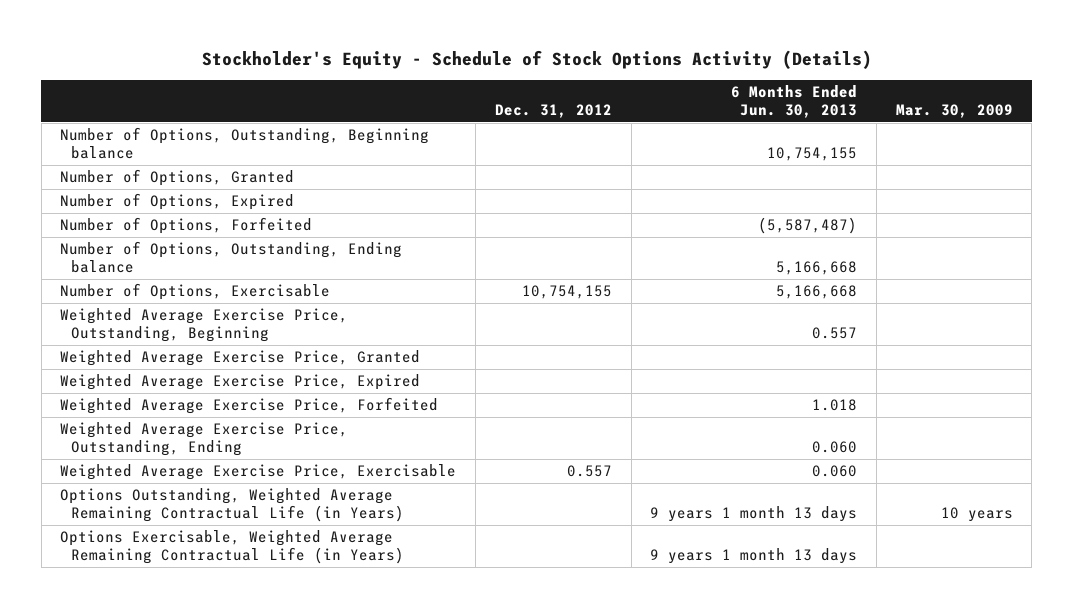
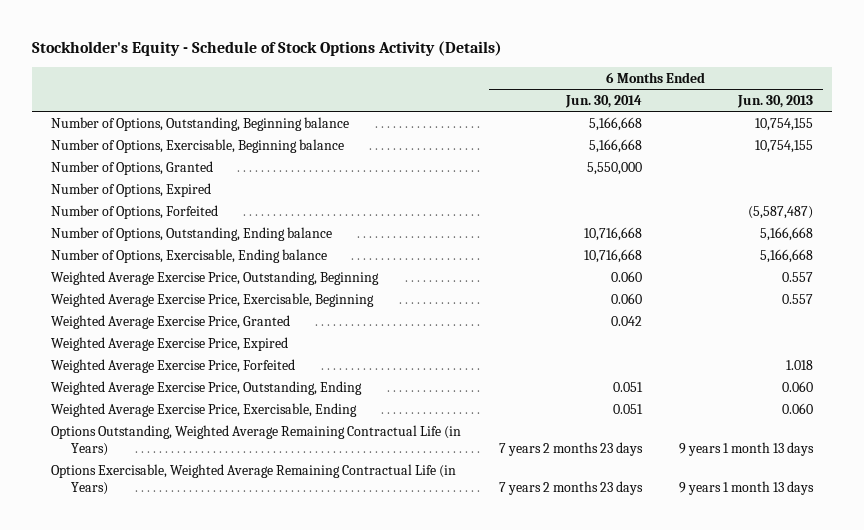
- | Dec. 31, 2012 | 6 Months Ended Jun. 30, 2013 | Mar. 30, 2009
+ | 6 Months Ended Jun. 30, 2014 | 6 Months Ended Jun. 30, 2013
+ Number of Options, Exercisable, Beginning balance | 5,166,668 | 10,754,155
- Number of Options, Exercisable | 10,754,155 | 5,166,668 |
+ Number of Options, Exercisable, Ending balance | 10,716,668 | 5,166,668
+ Weighted Average Exercise Price, Exercisable, Beginning | 0.060 | 0.557
- Weighted Average Exercise Price, Exercisable | 0.557 | 0.060 |
+ Weighted Average Exercise Price, Exercisable, Ending | 0.051 | 0.060

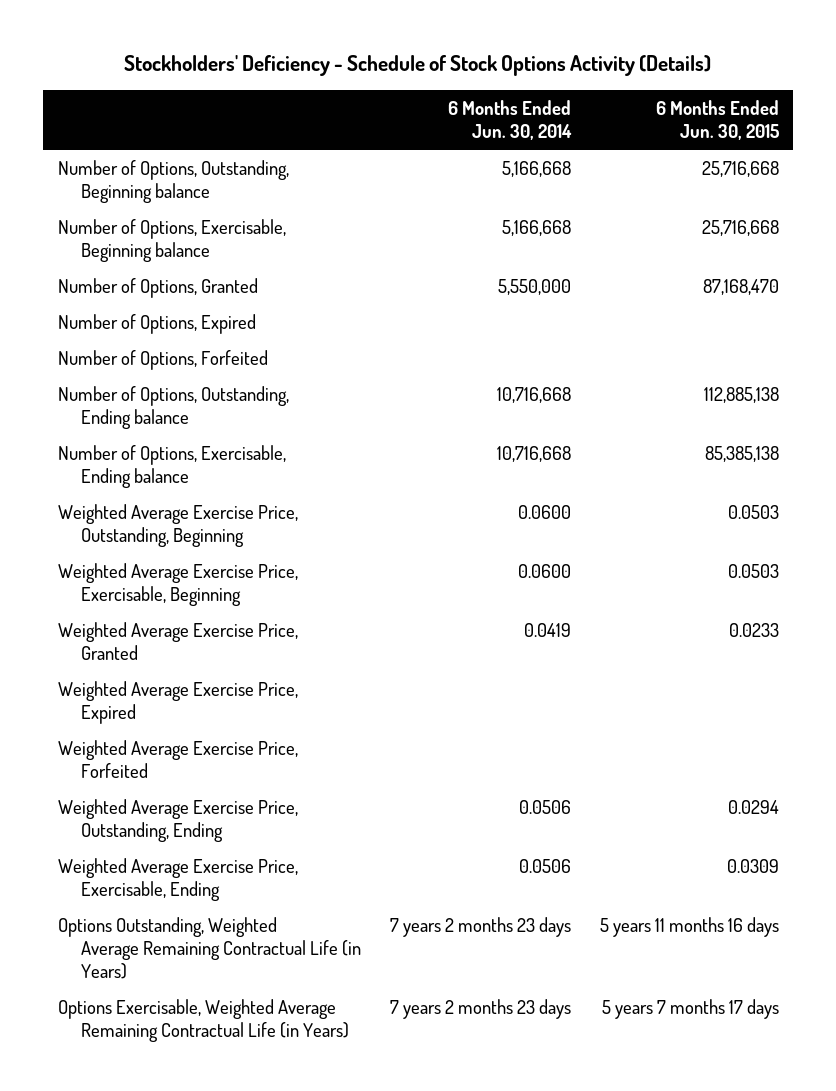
- Stockholder's Equity - Schedule of Stock Options Activity (Details)
+ Stockholders' Deficiency - Schedule of Stock Options Activity (Details)
- | 6 Months Ended Jun. 30, 2014 | 6 Months Ended Jun. 30, 2013
+ | 6 Months Ended Jun. 30, 2014 | 6 Months Ended Jun. 30, 2015
- Weighted Average Exercise Price, Outstanding, Beginning | 0.060 | 0.557
- Weighted Average Exercise Price, Exercisable, Beginning | 0.060 | 0.557
- Weighted Average Exercise Price, Granted | 0.042 |
+ Weighted Average Exercise Price, Outstanding, Beginning | 0.0600 | 0.0503
+ Weighted Average Exercise Price, Exercisable, Beginning | 0.0600 | 0.0503
+ Weighted Average Exercise Price, Granted | 0.0419 | 0.0233
- Weighted Average Exercise Price, Outstanding, Ending | 0.051 | 0.060
- Weighted Average Exercise Price, Exercisable, Ending | 0.051 | 0.060
+ Weighted Average Exercise Price, Outstanding, Ending | 0.0506 | 0.0294
+ Weighted Average Exercise Price, Exercisable, Ending | 0.0506 | 0.0309

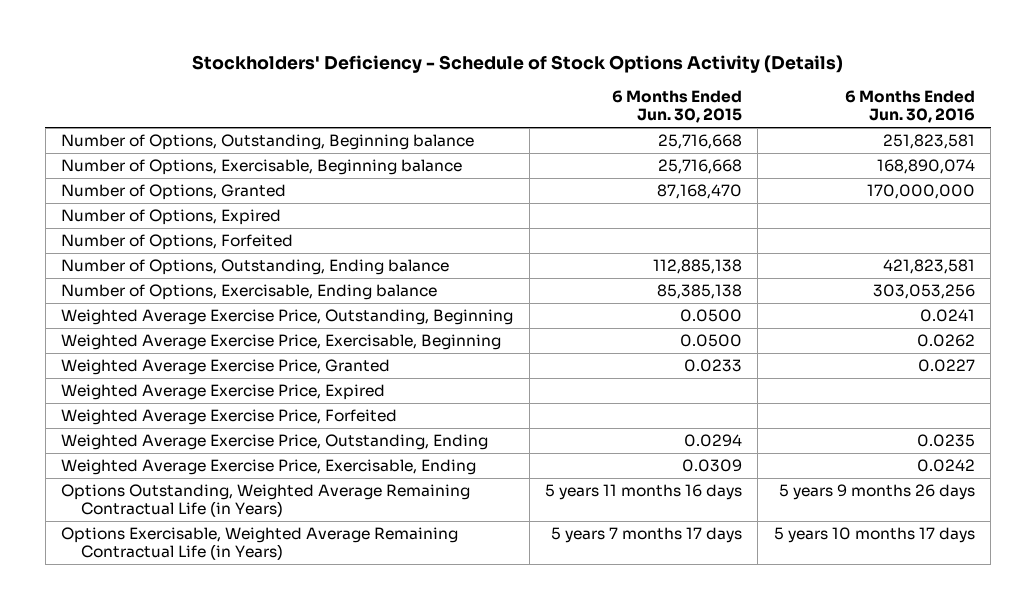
- | 6 Months Ended Jun. 30, 2014 | 6 Months Ended Jun. 30, 2015
+ | 6 Months Ended Jun. 30, 2015 | 6 Months Ended Jun. 30, 2016
- Weighted Average Exercise Price, Outstanding, Beginning | 0.0600 | 0.0503
- Weighted Average Exercise Price, Exercisable, Beginning | 0.0600 | 0.0503
+ Weighted Average Exercise Price, Outstanding, Beginning | 0.0500 | 0.0241
+ Weighted Average Exercise Price, Exercisable, Beginning | 0.0500 | 0.0262

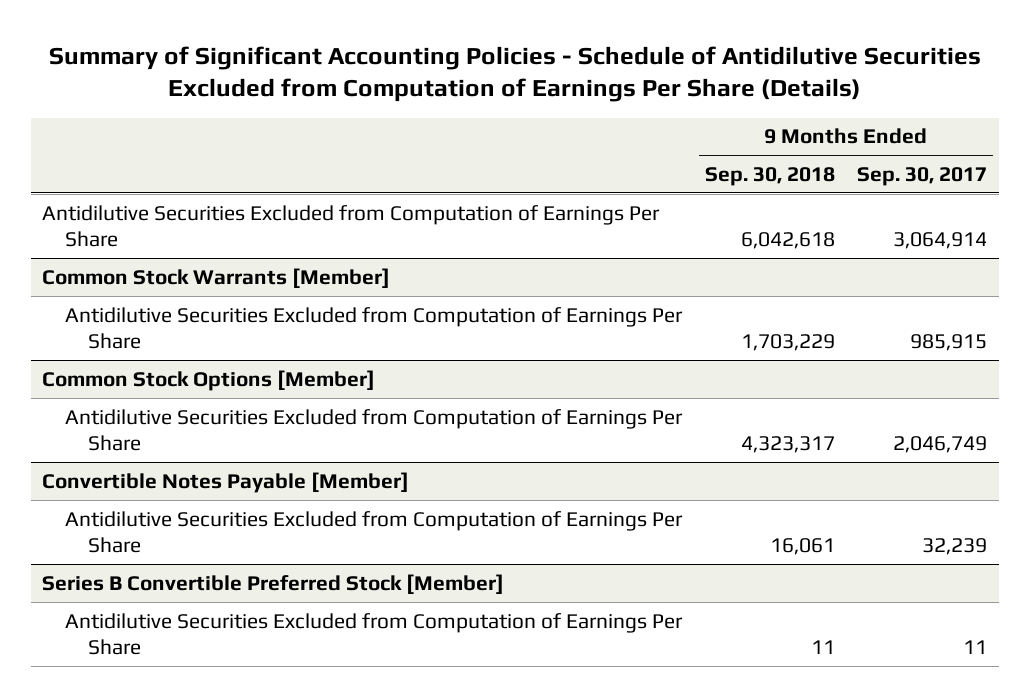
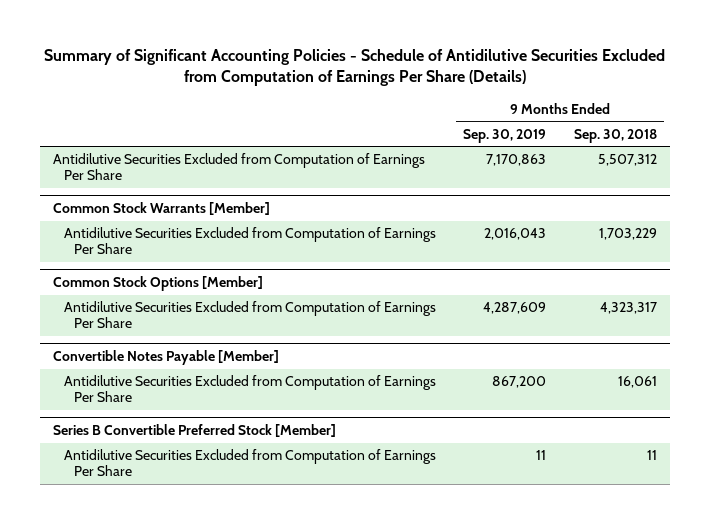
- | 9 Months Ended Sep. 30, 2018 | 9 Months Ended Sep. 30, 2017
+ | 9 Months Ended Sep. 30, 2019 | 9 Months Ended Sep. 30, 2018
- Antidilutive Securities Excluded from Computation of Earnings Per Share | 6,042,618 | 3,064,914
+ Antidilutive Securities Excluded from Computation of Earnings Per Share | 7,170,863 | 5,507,312

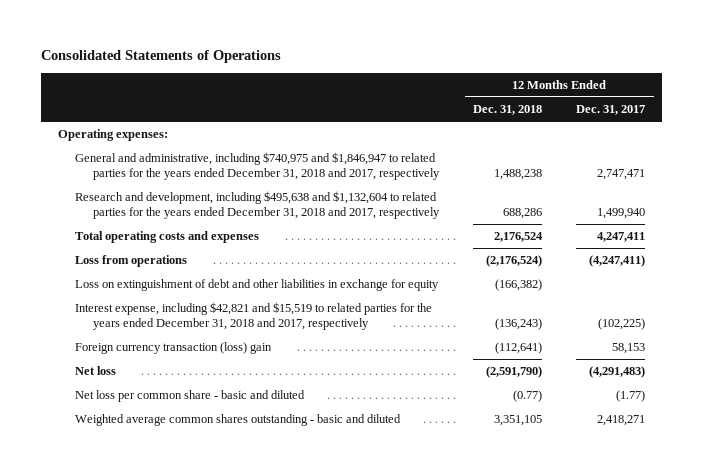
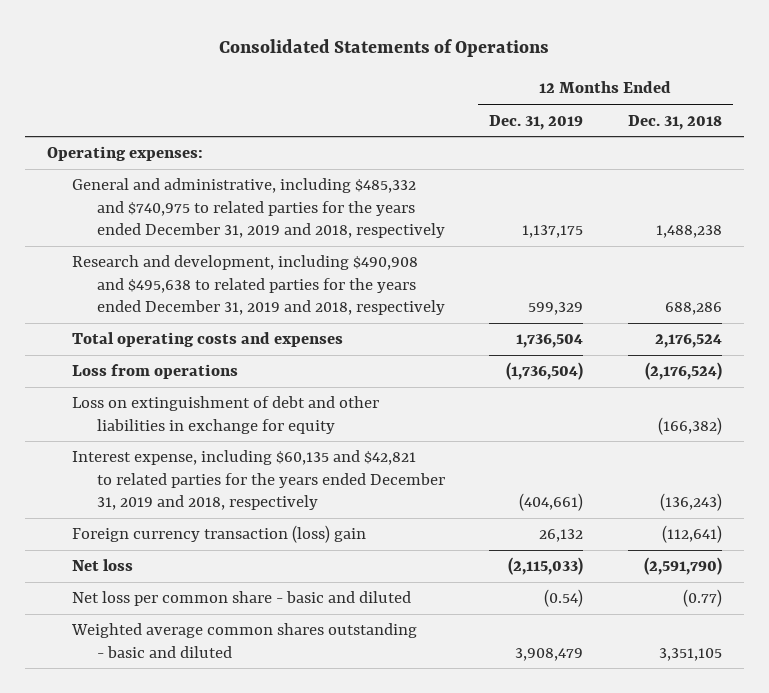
- | 12 Months Ended Dec. 31, 2018 | 12 Months Ended Dec. 31, 2017
+ | 12 Months Ended Dec. 31, 2019 | 12 Months Ended Dec. 31, 2018
- General and administrative, including $740,975 and $1,846,947 to related parties for the years ended December 31, 2018 and 2017, respectively | 1,488,238 | 2,747,471
- Research and development, including $495,638 and $1,132,604 to related parties for the years ended December 31, 2018 and 2017, respectively | 688,286 | 1,499,940
+ General and administrative, including $485,332 and $740,975 to related parties for the years ended December 31, 2019 and 2018, respectively | 1,137,175 | 1,488,238
+ Research and development, including $490,908 and $495,638 to related parties for the years ended December 31, 2019 and 2018, respectively | 599,329 | 688,286
- Interest expense, including $42,821 and $15,519 to related parties for the years ended December 31, 2018 and 2017, respectively | (136,243) | (102,225)
+ Interest expense, including $60,135 and $42,821 to related parties for the years ended December 31, 2019 and 2018, respectively | (404,661) | (136,243)

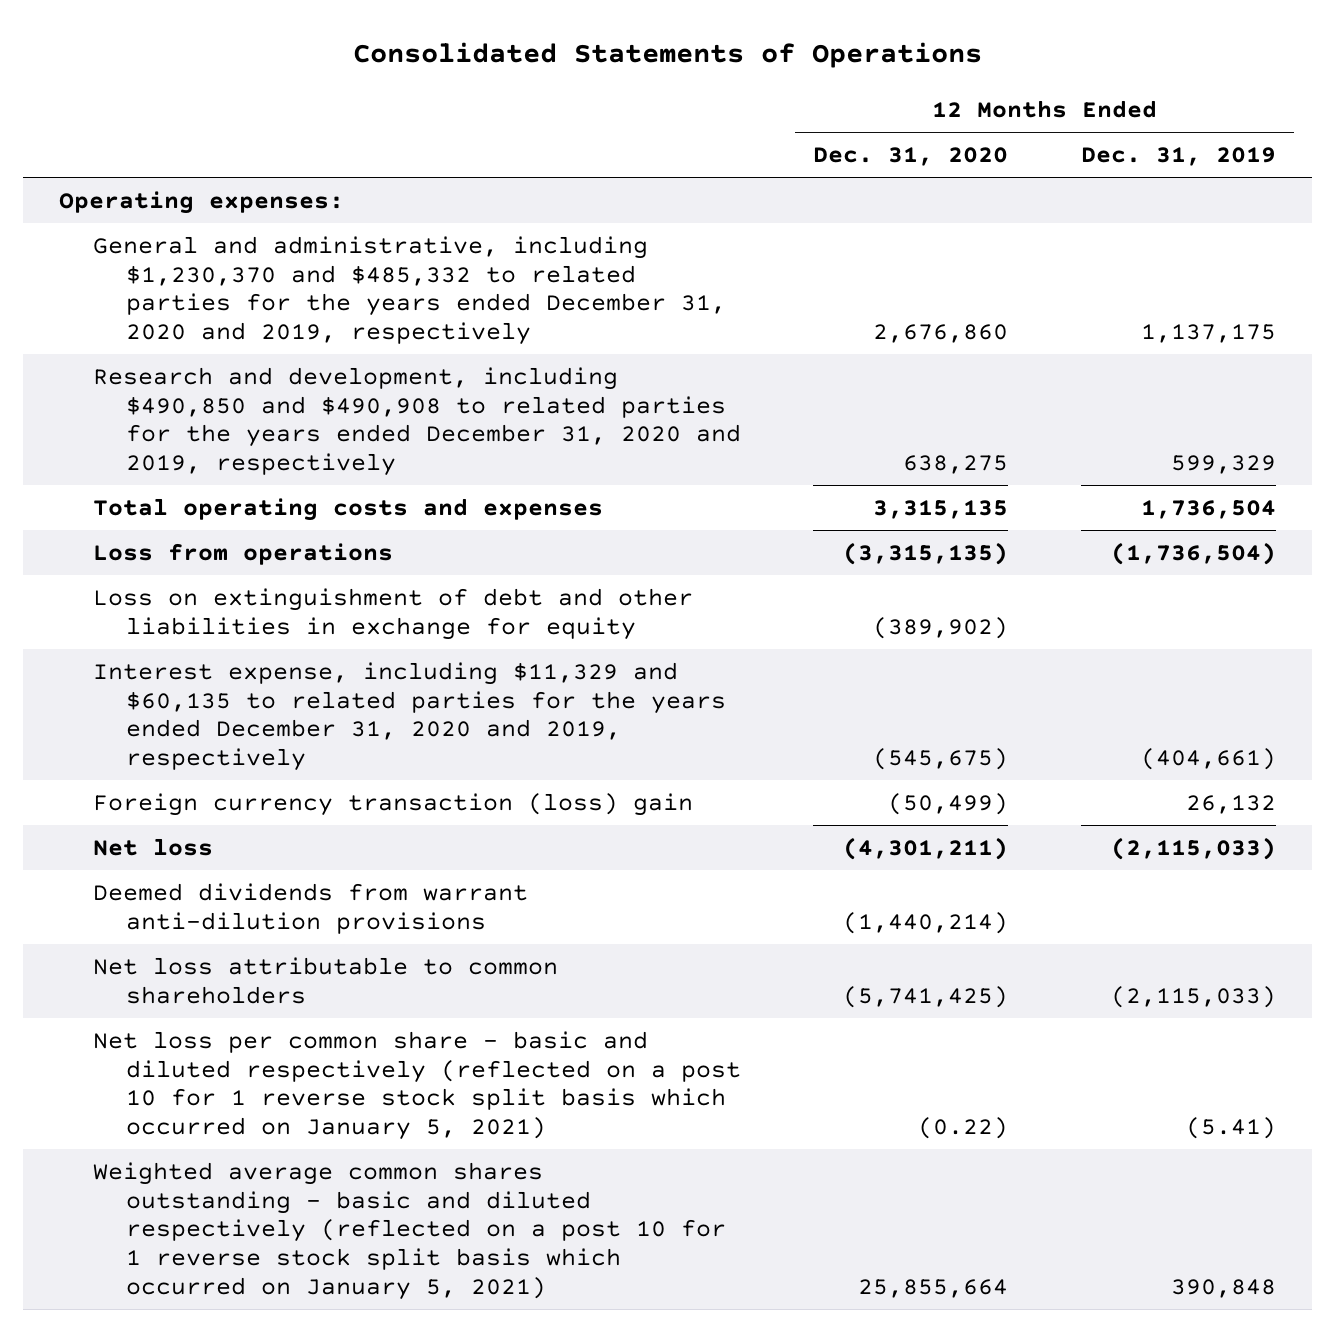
- | 12 Months Ended Dec. 31, 2019 | 12 Months Ended Dec. 31, 2018
+ | 12 Months Ended Dec. 31, 2020 | 12 Months Ended Dec. 31, 2019
- General and administrative, including $485,332 and $740,975 to related parties for the years ended December 31, 2019 and 2018, respectively | 1,137,175 | 1,488,238
- Research and development, including $490,908 and $495,638 to related parties for the years ended December 31, 2019 and 2018, respectively | 599,329 | 688,286
+ General and administrative, including $1,230,370 and $485,332 to related parties for the years ended December 31, 2020 and 2019, respectively | 2,676,860 | 1,137,175
+ Research and development, including $490,850 and $490,908 to related parties for the years ended December 31, 2020 and 2019, respectively | 638,275 | 599,329
- Interest expense, including $60,135 and $42,821 to related parties for the years ended December 31, 2019 and 2018, respectively | (404,661) | (136,243)
+ Interest expense, including $11,329 and $60,135 to related parties for the years ended December 31, 2020 and 2019, respectively | (545,675) | (404,661)
- Net loss per common share - basic and diluted | (0.54) | (0.77)
- Weighted average common shares outstanding - basic and diluted | 3,908,479 | 3,351,105
+ Deemed dividends from warrant anti-dilution provisions | (1,440,214) |
+ Net loss attributable to common shareholders | (5,741,425) | (2,115,033)
+ Net loss per common share - basic and diluted respectively (reflected on a post 10 for 1 reverse stock split basis which occurred on January 5, 2021) | (0.22) | (5.41)
+ Weighted average common shares outstanding - basic and diluted respectively (reflected on a post 10 for 1 reverse stock split basis which occurred on January 5, 2021) | 25,855,664 | 390,848

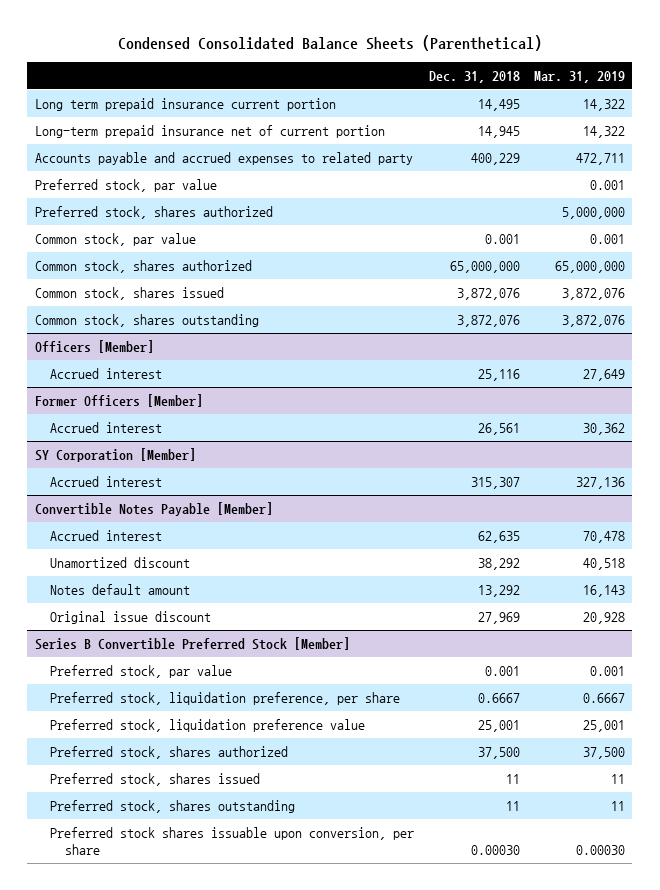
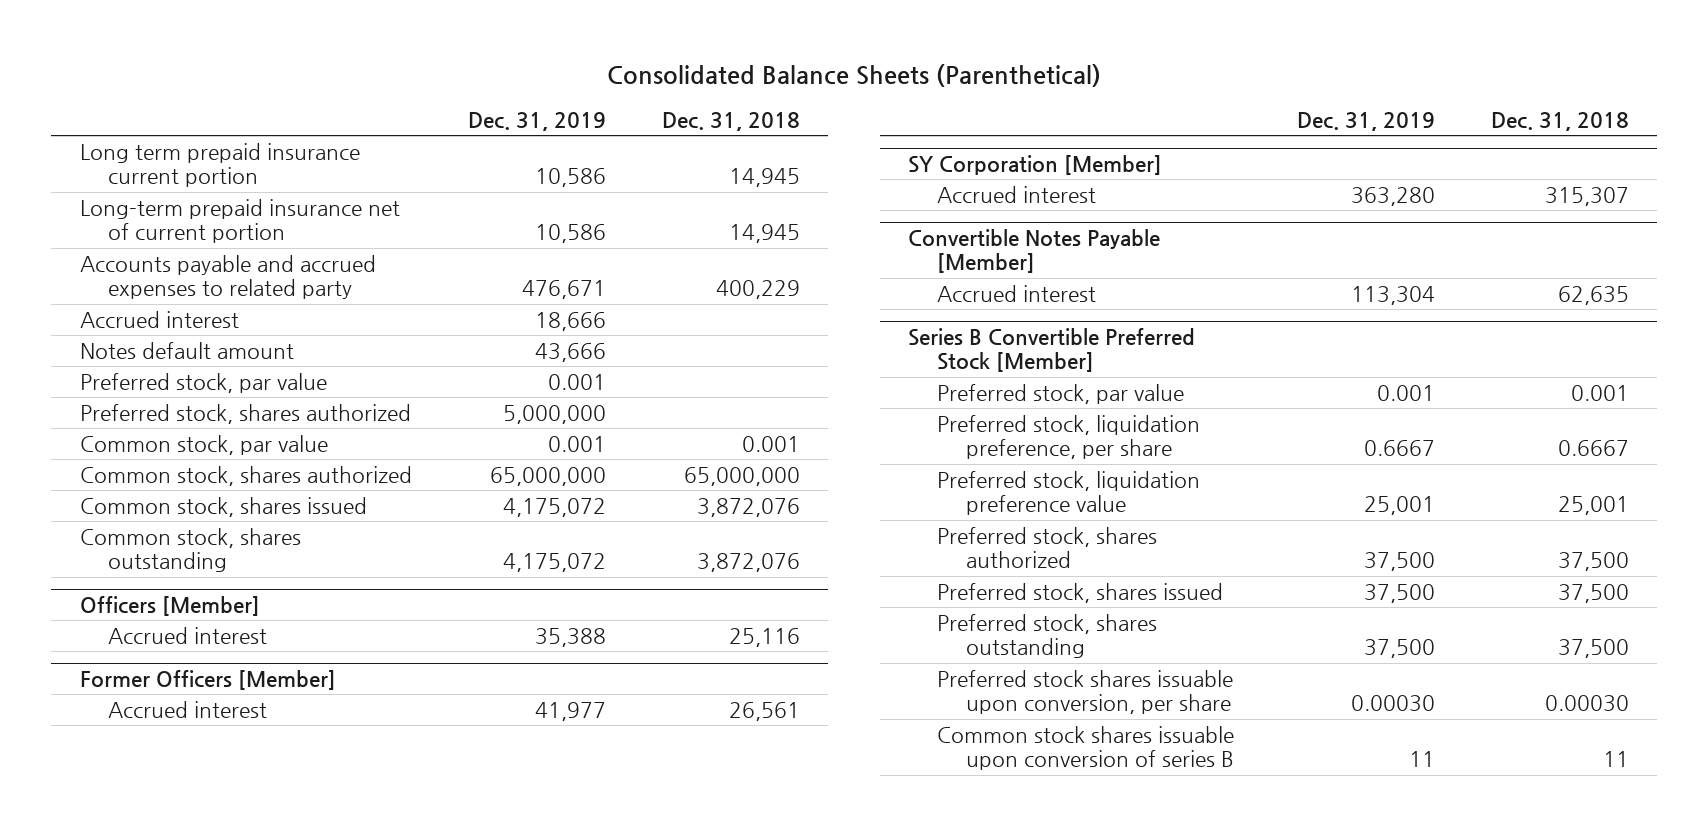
- Condensed Consolidated Balance Sheets (Parenthetical)
+ Consolidated Balance Sheets (Parenthetical)
- | Dec. 31, 2018 | Mar. 31, 2019
+ | Dec. 31, 2019 | Dec. 31, 2018
- Long term prepaid insurance current portion | 14,495 | 14,322
+ Long term prepaid insurance current portion | 10,586 | 14,945
+ Accrued interest | 18,666 |
+ Notes default amount | 43,666 |
@ Convertible Notes Payable [Member]
- Unamortized discount | 38,292 | 40,518
- Notes default amount | 13,292 | 16,143
- Original issue discount | 27,969 | 20,928
@ Series B Convertible Preferred Stock [Member]
- Preferred stock, shares issued | 11 | 11
- Preferred stock, shares outstanding | 11 | 11
+ Preferred stock, shares issued | 37,500 | 37,500
+ Preferred stock, shares outstanding | 37,500 | 37,500
+ Common stock shares issuable upon conversion of series B | 11 | 11

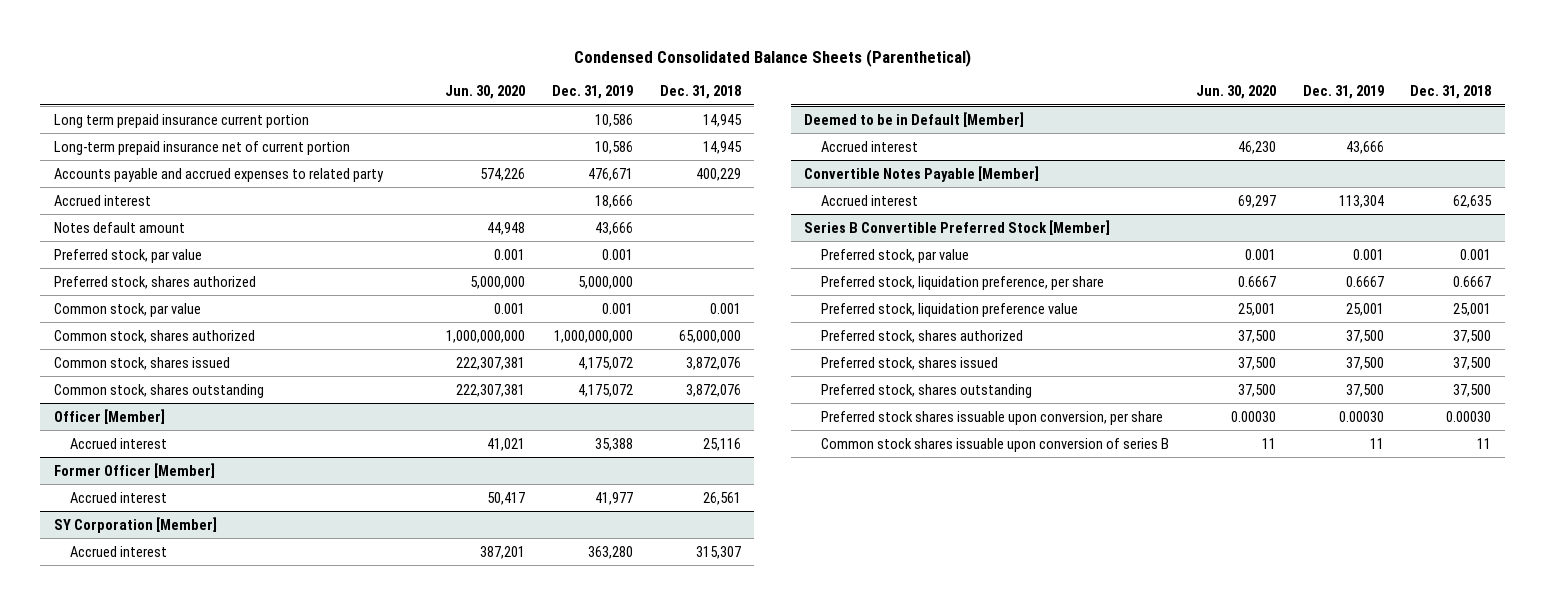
- Consolidated Balance Sheets (Parenthetical)
+ Condensed Consolidated Balance Sheets (Parenthetical)
- | Dec. 31, 2019 | Dec. 31, 2018
+ | Jun. 30, 2020 | Dec. 31, 2019 | Dec. 31, 2018
- Common stock, shares authorized | 65,000,000 | 65,000,000
+ Common stock, shares authorized | 1,000,000,000 | 1,000,000,000 | 65,000,000
- Officers [Member]
+ Officer [Member]
- Former Officers [Member]
+ Former Officer [Member]
+ Deemed to be in Default [Member]
+ Accrued interest | 46,230 | 43,666 |

